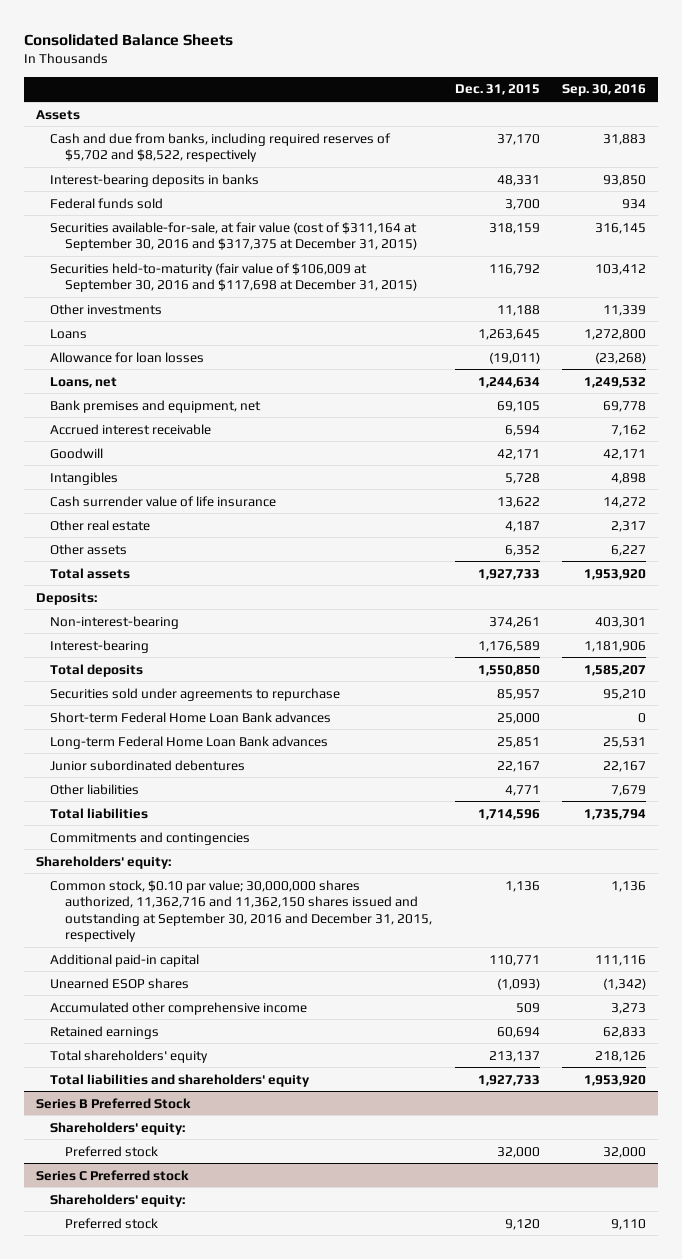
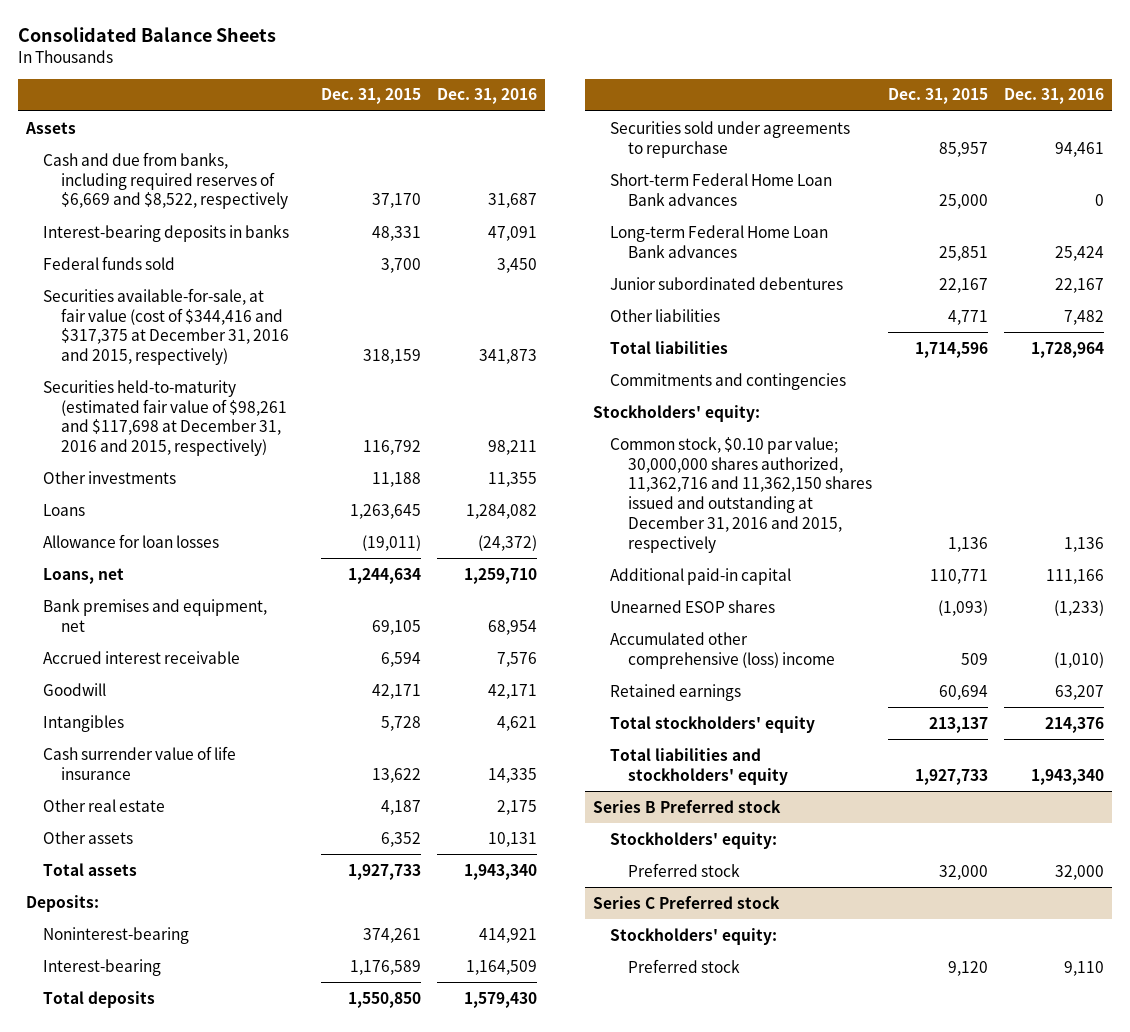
- | Dec. 31, 2015 | Sep. 30, 2016
+ | Dec. 31, 2015 | Dec. 31, 2016
- Cash and due from banks, including required reserves of $5,702 and $8,522, respectively | 37,170 | 31,883
+ Cash and due from banks, including required reserves of $6,669 and $8,522, respectively | 37,170 | 31,687
- Securities available-for-sale, at fair value (cost of $311,164 at September 30, 2016 and $317,375 at December 31, 2015) | 318,159 | 316,145
- Securities held-to-maturity (fair value of $106,009 at September 30, 2016 and $117,698 at December 31, 2015) | 116,792 | 103,412
+ Securities available-for-sale, at fair value (cost of $344,416 and $317,375 at December 31, 2016 and 2015, respectively) | 318,159 | 341,873
+ Securities held-to-maturity (estimated fair value of $98,261 and $117,698 at December 31, 2016 and 2015, respectively) | 116,792 | 98,211
- Non-interest-bearing | 374,261 | 403,301
+ Noninterest-bearing | 374,261 | 414,921
- Shareholders' equity:
- Common stock, $0.10 par value; 30,000,000 shares authorized, 11,362,716 and 11,362,150 shares issued and outstanding at September 30, 2016 and December 31, 2015, respectively | 1,136 | 1,136
+ Stockholders' equity:
+ Common stock, $0.10 par value; 30,000,000 shares authorized, 11,362,716 and 11,362,150 shares issued and outstanding at December 31, 2016 and 2015, respectively | 1,136 | 1,136
- Accumulated other comprehensive income | 509 | 3,273
+ Accumulated other comprehensive (loss) income | 509 | (1,010)
- Total shareholders' equity | 213,137 | 218,126
- Total liabilities and shareholders' equity | 1,927,733 | 1,953,920
- Series B Preferred Stock
- Shareholders' equity:
+ Total stockholders' equity | 213,137 | 214,376
+ Total liabilities and stockholders' equity | 1,927,733 | 1,943,340
+ Series B Preferred stock
+ Stockholders' equity:
@ Series C Preferred stock
- Shareholders' equity:
+ Stockholders' equity:

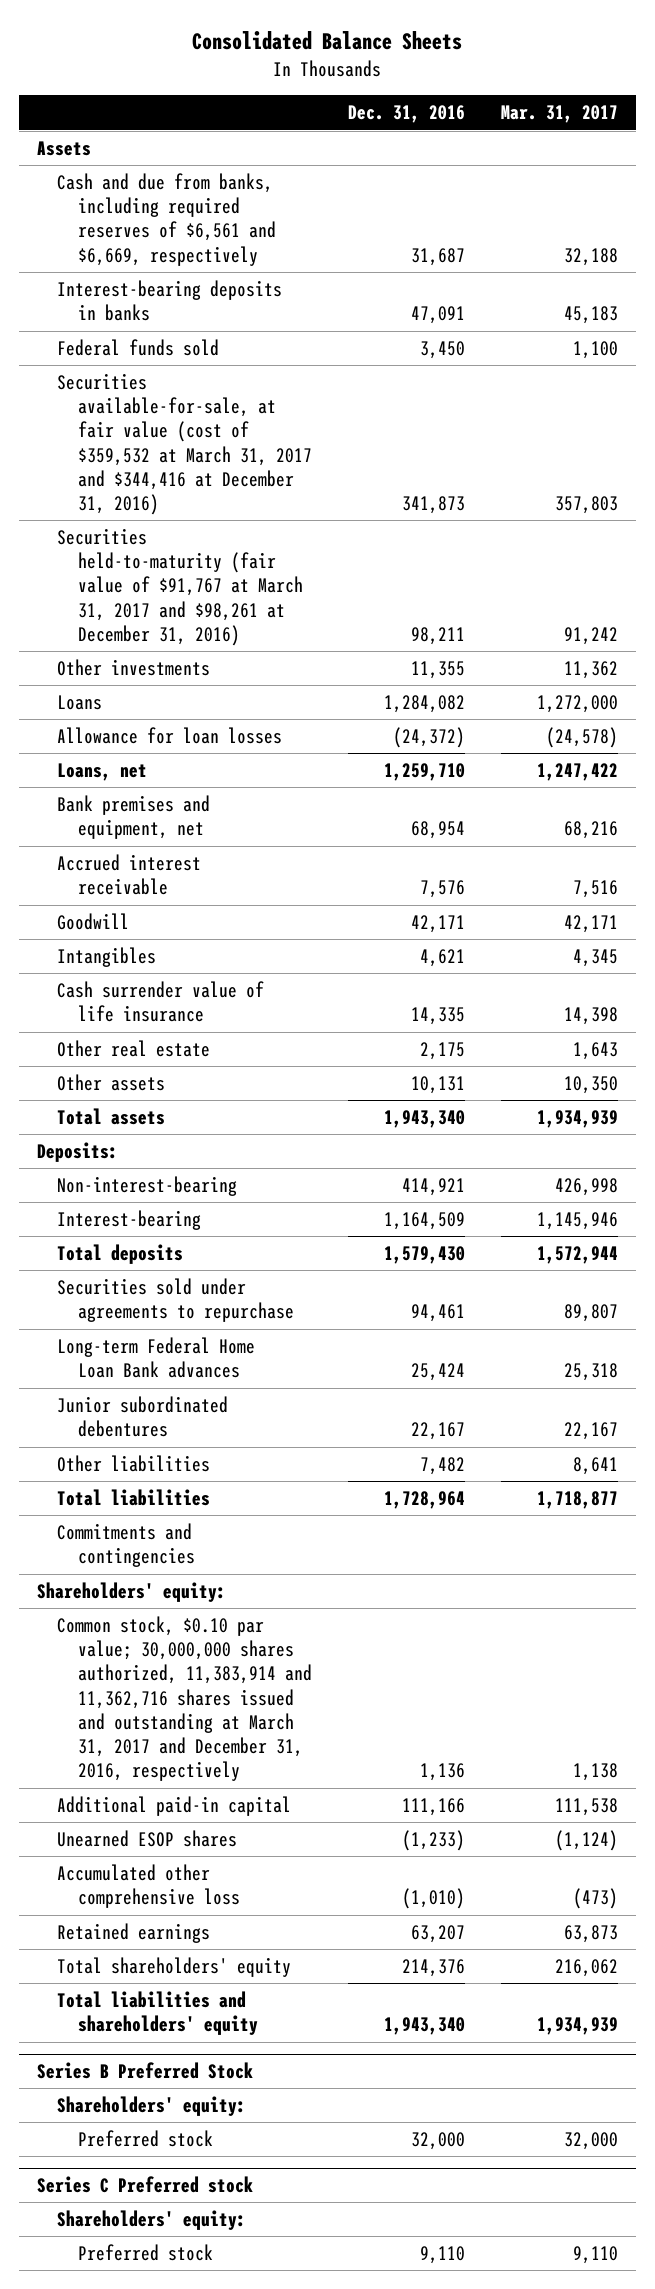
- | Dec. 31, 2015 | Dec. 31, 2016
+ | Dec. 31, 2016 | Mar. 31, 2017
- Cash and due from banks, including required reserves of $6,669 and $8,522, respectively | 37,170 | 31,687
+ Cash and due from banks, including required reserves of $6,561 and $6,669, respectively | 31,687 | 32,188
- Securities available-for-sale, at fair value (cost of $344,416 and $317,375 at December 31, 2016 and 2015, respectively) | 318,159 | 341,873
- Securities held-to-maturity (estimated fair value of $98,261 and $117,698 at December 31, 2016 and 2015, respectively) | 116,792 | 98,211
+ Securities available-for-sale, at fair value (cost of $359,532 at March 31, 2017 and $344,416 at December 31, 2016) | 341,873 | 357,803
+ Securities held-to-maturity (fair value of $91,767 at March 31, 2017 and $98,261 at December 31, 2016) | 98,211 | 91,242
- Noninterest-bearing | 374,261 | 414,921
+ Non-interest-bearing | 414,921 | 426,998
- Short-term Federal Home Loan Bank advances | 25,000 | 0
- Stockholders' equity:
- Common stock, $0.10 par value; 30,000,000 shares authorized, 11,362,716 and 11,362,150 shares issued and outstanding at December 31, 2016 and 2015, respectively | 1,136 | 1,136
+ Shareholders' equity:
+ Common stock, $0.10 par value; 30,000,000 shares authorized, 11,383,914 and 11,362,716 shares issued and outstanding at March 31, 2017 and December 31, 2016, respectively | 1,136 | 1,138
- Accumulated other comprehensive (loss) income | 509 | (1,010)
+ Accumulated other comprehensive loss | (1,010) | (473)
- Total stockholders' equity | 213,137 | 214,376
- Total liabilities and stockholders' equity | 1,927,733 | 1,943,340
- Series B Preferred stock
- Stockholders' equity:
+ Total shareholders' equity | 214,376 | 216,062
+ Total liabilities and shareholders' equity | 1,943,340 | 1,934,939
+ Series B Preferred Stock
+ Shareholders' equity:
@ Series C Preferred stock
- Stockholders' equity:
+ Shareholders' equity:

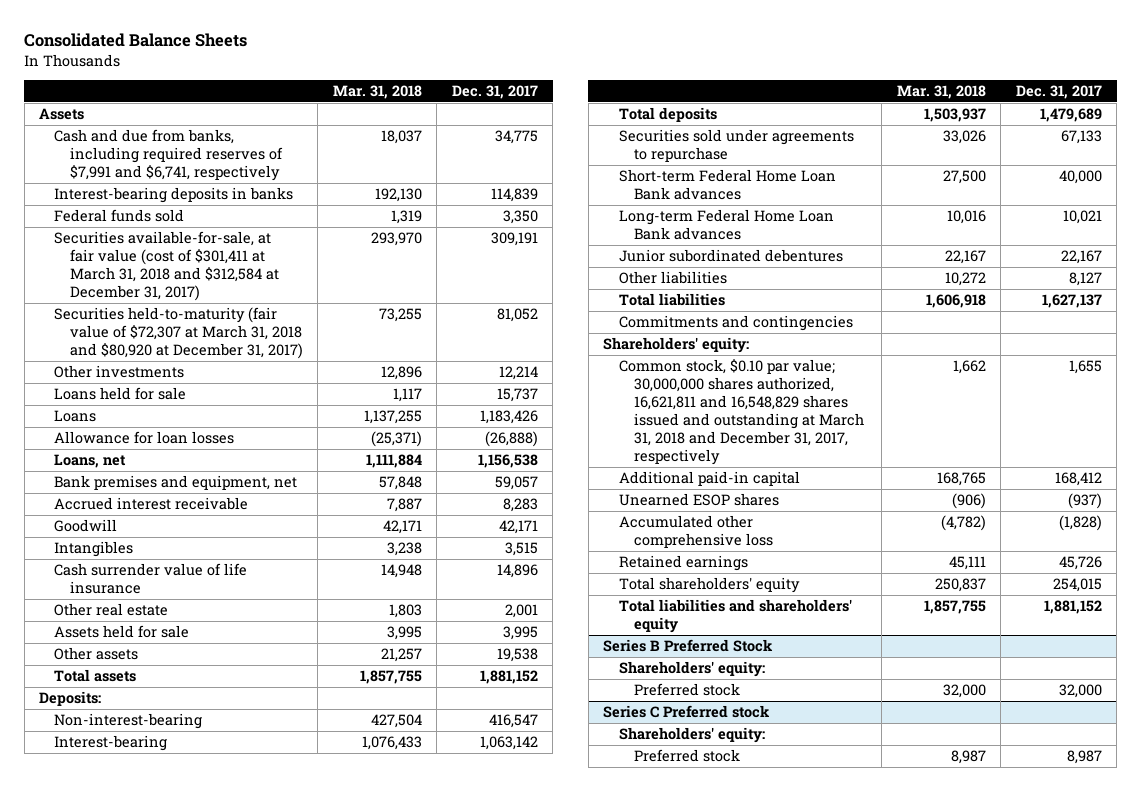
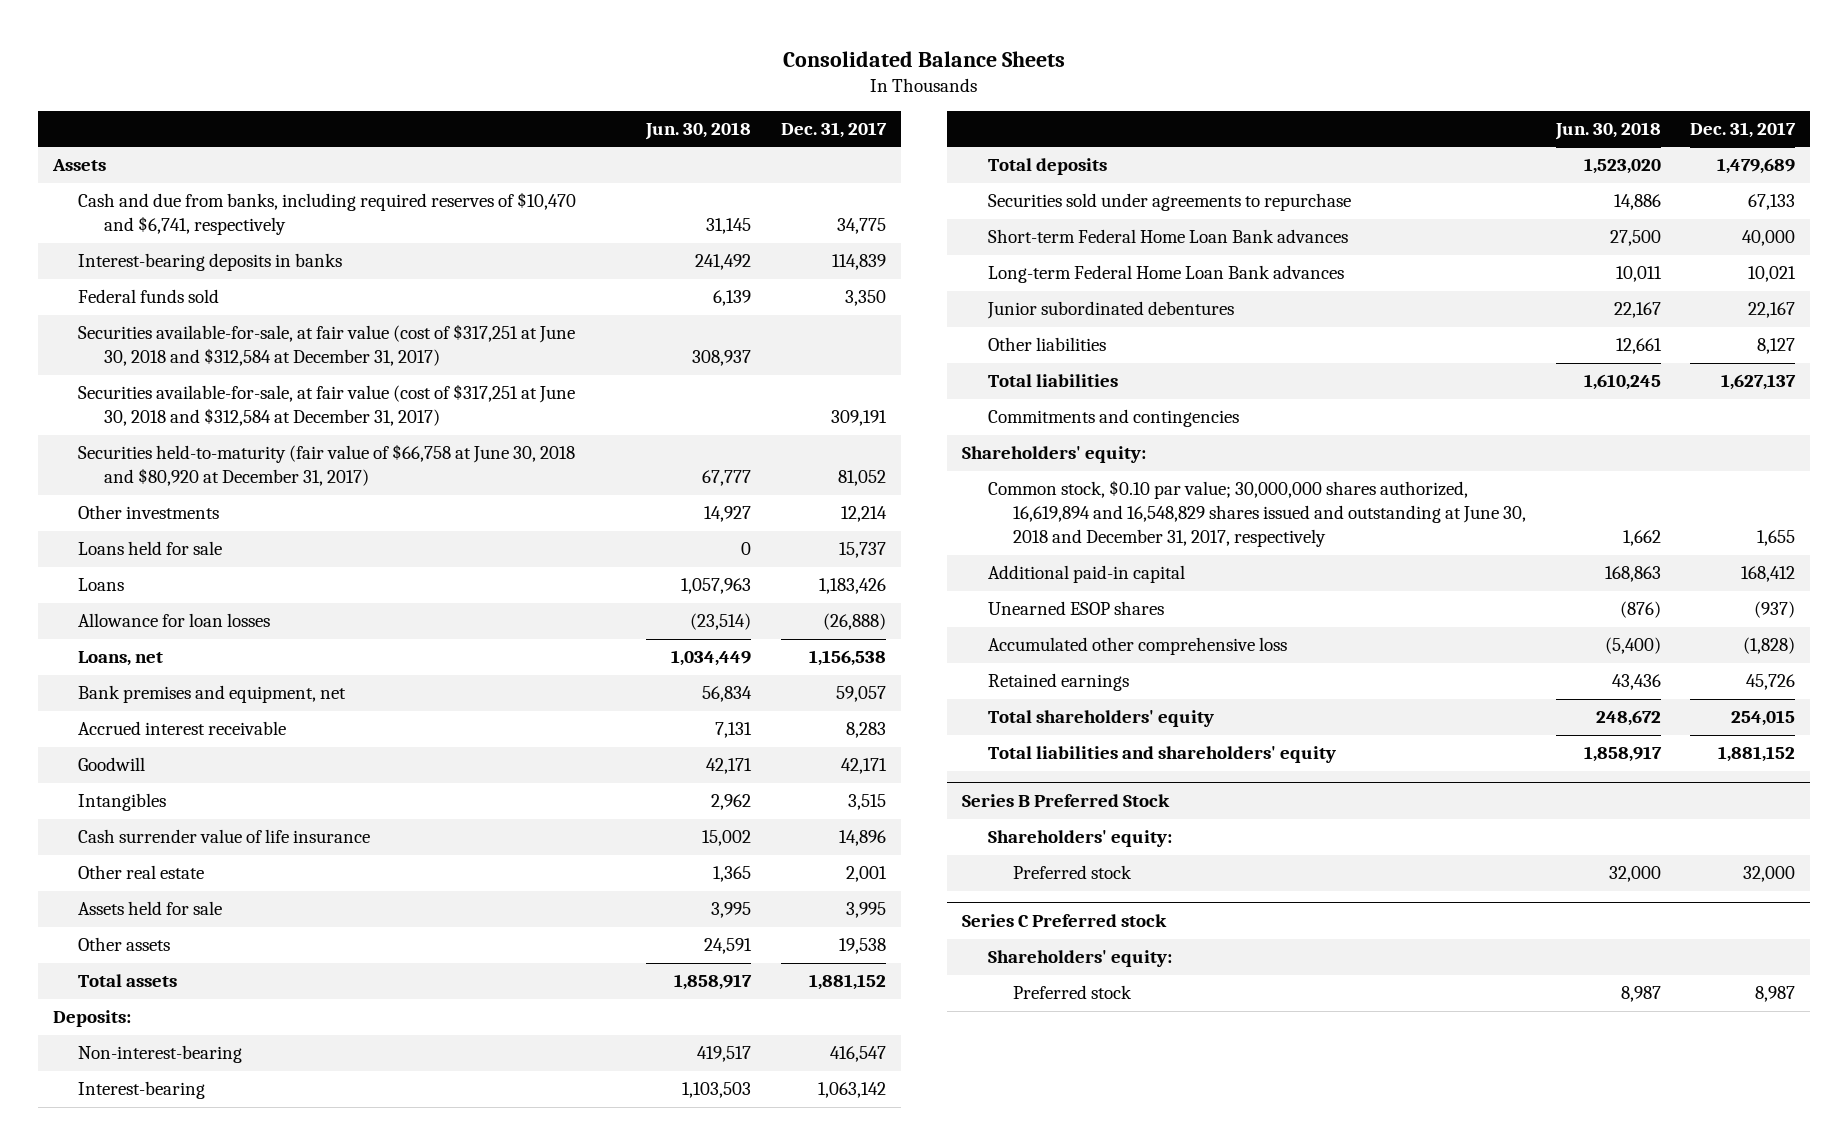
- | Mar. 31, 2018 | Dec. 31, 2017
+ | Jun. 30, 2018 | Dec. 31, 2017
- Cash and due from banks, including required reserves of $7,991 and $6,741, respectively | 18,037 | 34,775
+ Cash and due from banks, including required reserves of $10,470 and $6,741, respectively | 31,145 | 34,775
- Securities available-for-sale, at fair value (cost of $301,411 at March 31, 2018 and $312,584 at December 31, 2017) | 293,970 | 309,191
- Securities held-to-maturity (fair value of $72,307 at March 31, 2018 and $80,920 at December 31, 2017) | 73,255 | 81,052
+ Securities available-for-sale, at fair value (cost of $317,251 at June 30, 2018 and $312,584 at December 31, 2017) | 308,937 |
+ Securities available-for-sale, at fair value (cost of $317,251 at June 30, 2018 and $312,584 at December 31, 2017) | | 309,191
+ Securities held-to-maturity (fair value of $66,758 at June 30, 2018 and $80,920 at December 31, 2017) | 67,777 | 81,052
- Common stock, $0.10 par value; 30,000,000 shares authorized, 16,621,811 and 16,548,829 shares issued and outstanding at March 31, 2018 and December 31, 2017, respectively | 1,662 | 1,655
+ Common stock, $0.10 par value; 30,000,000 shares authorized, 16,619,894 and 16,548,829 shares issued and outstanding at June 30, 2018 and December 31, 2017, respectively | 1,662 | 1,655

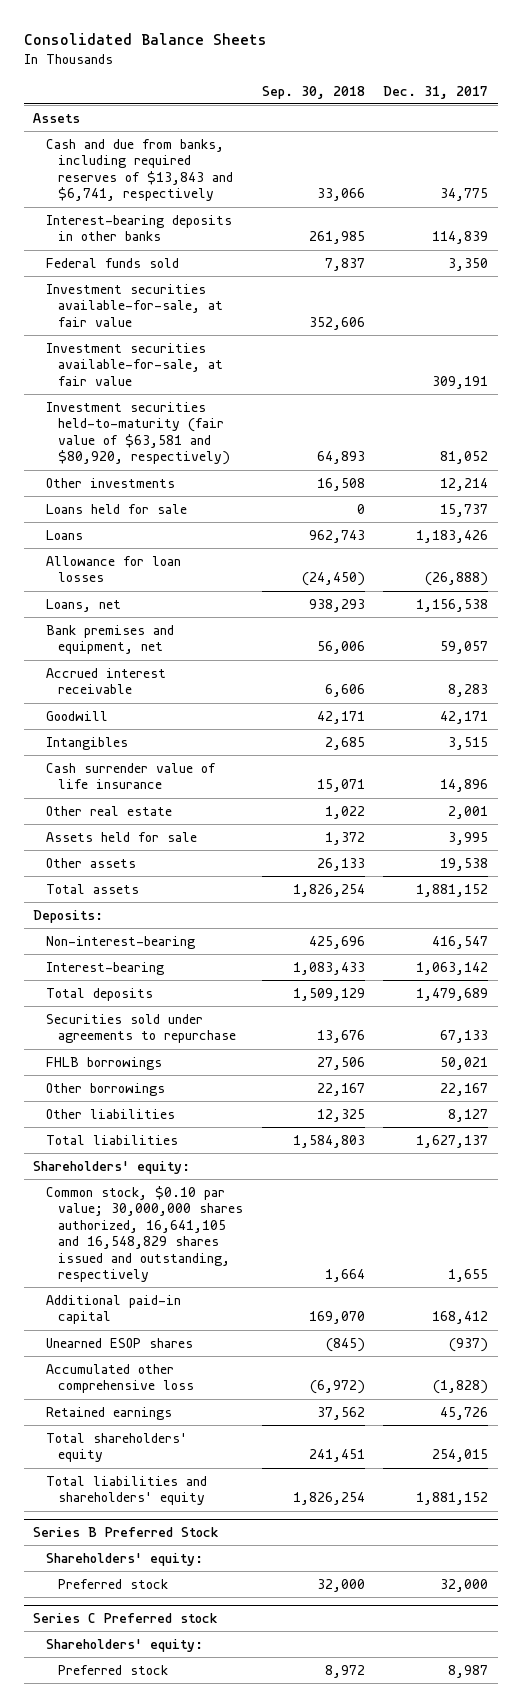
- | Jun. 30, 2018 | Dec. 31, 2017
+ | Sep. 30, 2018 | Dec. 31, 2017
- Cash and due from banks, including required reserves of $10,470 and $6,741, respectively | 31,145 | 34,775
- Interest-bearing deposits in banks | 241,492 | 114,839
+ Cash and due from banks, including required reserves of $13,843 and $6,741, respectively | 33,066 | 34,775
+ Interest-bearing deposits in other banks | 261,985 | 114,839
- Securities available-for-sale, at fair value (cost of $317,251 at June 30, 2018 and $312,584 at December 31, 2017) | 308,937 |
- Securities available-for-sale, at fair value (cost of $317,251 at June 30, 2018 and $312,584 at December 31, 2017) | | 309,191
- Securities held-to-maturity (fair value of $66,758 at June 30, 2018 and $80,920 at December 31, 2017) | 67,777 | 81,052
+ Investment securities available-for-sale, at fair value | 352,606 |
+ Investment securities available-for-sale, at fair value | | 309,191
+ Investment securities held-to-maturity (fair value of $63,581 and $80,920, respectively) | 64,893 | 81,052
- Short-term Federal Home Loan Bank advances | 27,500 | 40,000
- Long-term Federal Home Loan Bank advances | 10,011 | 10,021
- Junior subordinated debentures | 22,167 | 22,167
+ FHLB borrowings | 27,506 | 50,021
+ Other borrowings | 22,167 | 22,167
- Commitments and contingencies
- Common stock, $0.10 par value; 30,000,000 shares authorized, 16,619,894 and 16,548,829 shares issued and outstanding at June 30, 2018 and December 31, 2017, respectively | 1,662 | 1,655
+ Common stock, $0.10 par value; 30,000,000 shares authorized, 16,641,105 and 16,548,829 shares issued and outstanding, respectively | 1,664 | 1,655

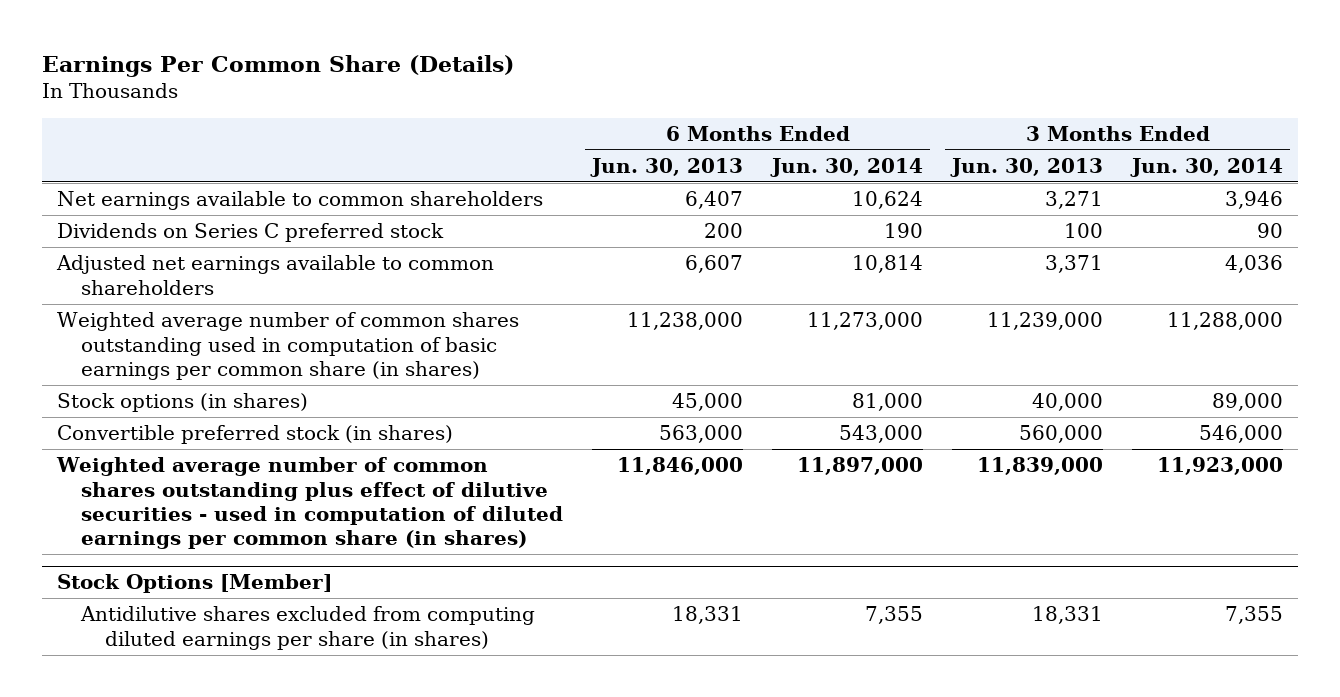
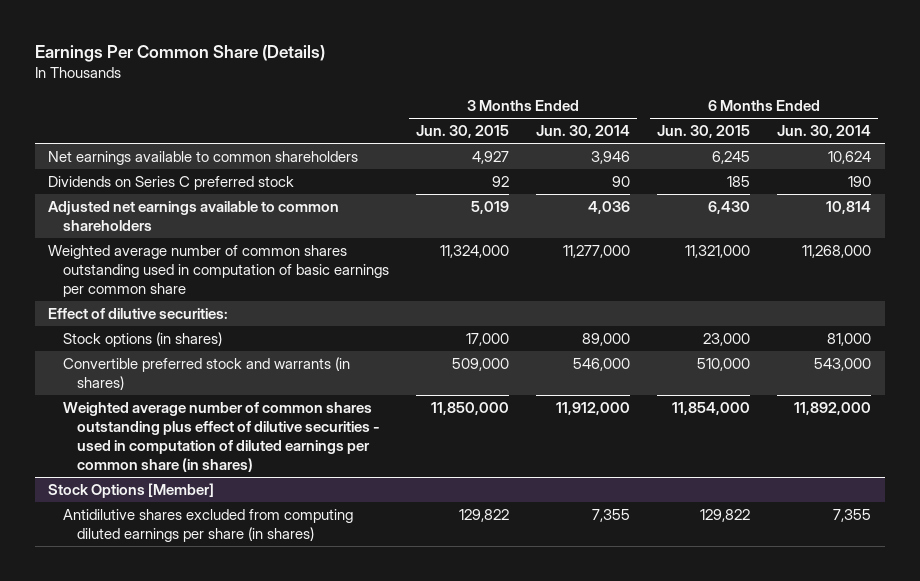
- | 6 Months Ended Jun. 30, 2013 | 6 Months Ended Jun. 30, 2014 | 3 Months Ended Jun. 30, 2013 | 3 Months Ended Jun. 30, 2014
+ | 3 Months Ended Jun. 30, 2015 | 3 Months Ended Jun. 30, 2014 | 6 Months Ended Jun. 30, 2015 | 6 Months Ended Jun. 30, 2014
- Weighted average number of common shares outstanding used in computation of basic earnings per common share (in shares) | 11,238,000 | 11,273,000 | 11,239,000 | 11,288,000
+ Weighted average number of common shares outstanding used in computation of basic earnings per common share | 11,324,000 | 11,277,000 | 11,321,000 | 11,268,000
+ Effect of dilutive securities:
- Convertible preferred stock (in shares) | 563,000 | 543,000 | 560,000 | 546,000
- Weighted average number of common shares outstanding plus effect of dilutive securities - used in computation of diluted earnings per common share (in shares) | 11,846,000 | 11,897,000 | 11,839,000 | 11,923,000
+ Convertible preferred stock and warrants (in shares) | 509,000 | 546,000 | 510,000 | 543,000
+ Weighted average number of common shares outstanding plus effect of dilutive securities - used in computation of diluted earnings per common share (in shares) | 11,850,000 | 11,912,000 | 11,854,000 | 11,892,000

